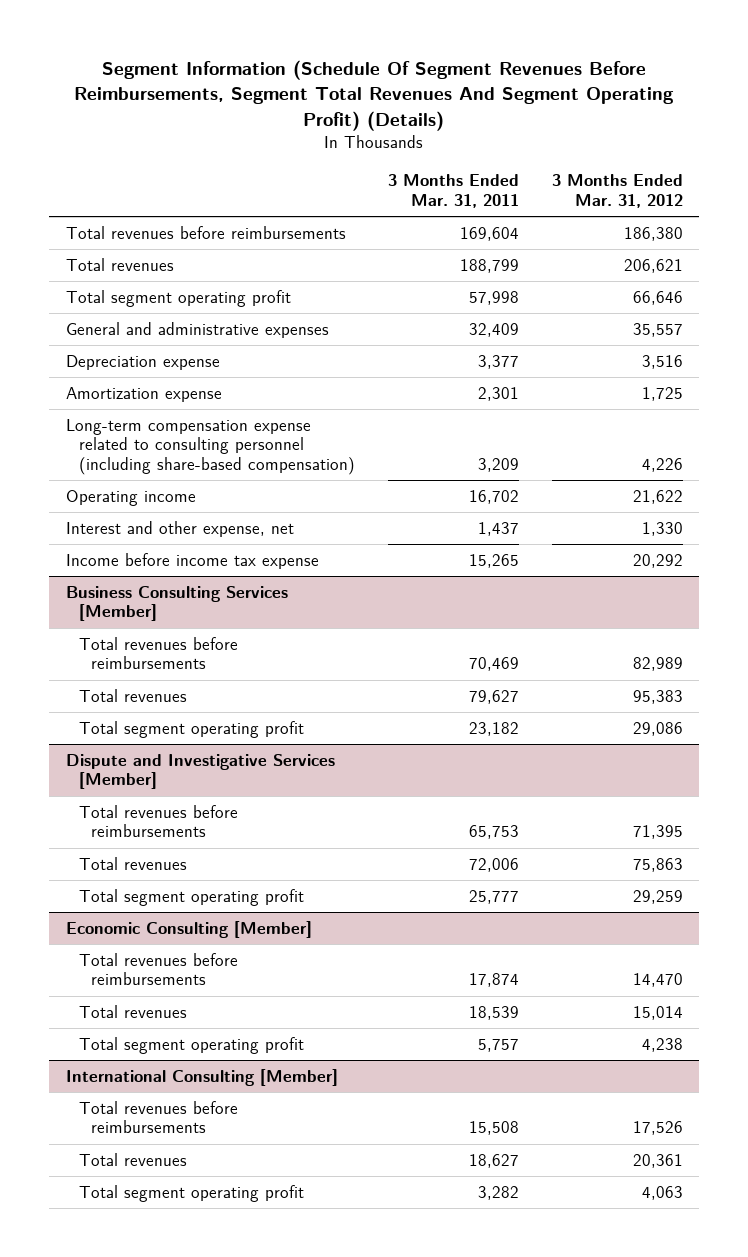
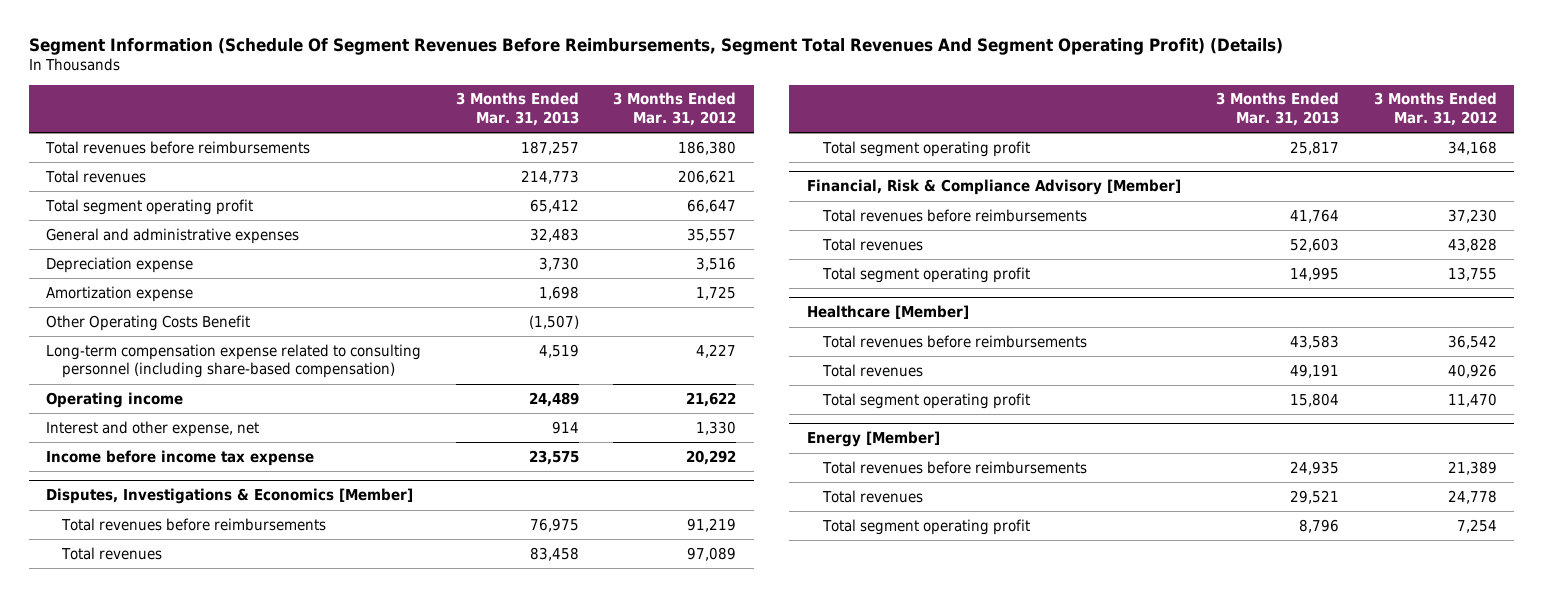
- | 3 Months Ended Mar. 31, 2011 | 3 Months Ended Mar. 31, 2012
+ | 3 Months Ended Mar. 31, 2013 | 3 Months Ended Mar. 31, 2012
- Total segment operating profit | 57,998 | 66,646
+ Total segment operating profit | 65,412 | 66,647
- Long-term compensation expense related to consulting personnel (including share-based compensation) | 3,209 | 4,226
+ Other Operating Costs Benefit | (1,507) |
+ Long-term compensation expense related to consulting personnel (including share-based compensation) | 4,519 | 4,227
- Business Consulting Services [Member]
- Total revenues before reimbursements | 70,469 | 82,989
- Total revenues | 79,627 | 95,383
- Total segment operating profit | 23,182 | 29,086
- Dispute and Investigative Services [Member]
- Total revenues before reimbursements | 65,753 | 71,395
- Total revenues | 72,006 | 75,863
- Total segment operating profit | 25,777 | 29,259
- Economic Consulting [Member]
- Total revenues before reimbursements | 17,874 | 14,470
- Total revenues | 18,539 | 15,014
- Total segment operating profit | 5,757 | 4,238
- International Consulting [Member]
- Total revenues before reimbursements | 15,508 | 17,526
- Total revenues | 18,627 | 20,361
- Total segment operating profit | 3,282 | 4,063
+ Disputes, Investigations & Economics [Member]
+ Total revenues before reimbursements | 76,975 | 91,219
+ Total revenues | 83,458 | 97,089
+ Total segment operating profit | 25,817 | 34,168
+ Financial, Risk & Compliance Advisory [Member]
+ Total revenues before reimbursements | 41,764 | 37,230
+ Total revenues | 52,603 | 43,828
+ Total segment operating profit | 14,995 | 13,755
+ Healthcare [Member]
+ Total revenues before reimbursements | 43,583 | 36,542
+ Total revenues | 49,191 | 40,926
+ Total segment operating profit | 15,804 | 11,470
+ Energy [Member]
+ Total revenues before reimbursements | 24,935 | 21,389
+ Total revenues | 29,521 | 24,778
+ Total segment operating profit | 8,796 | 7,254

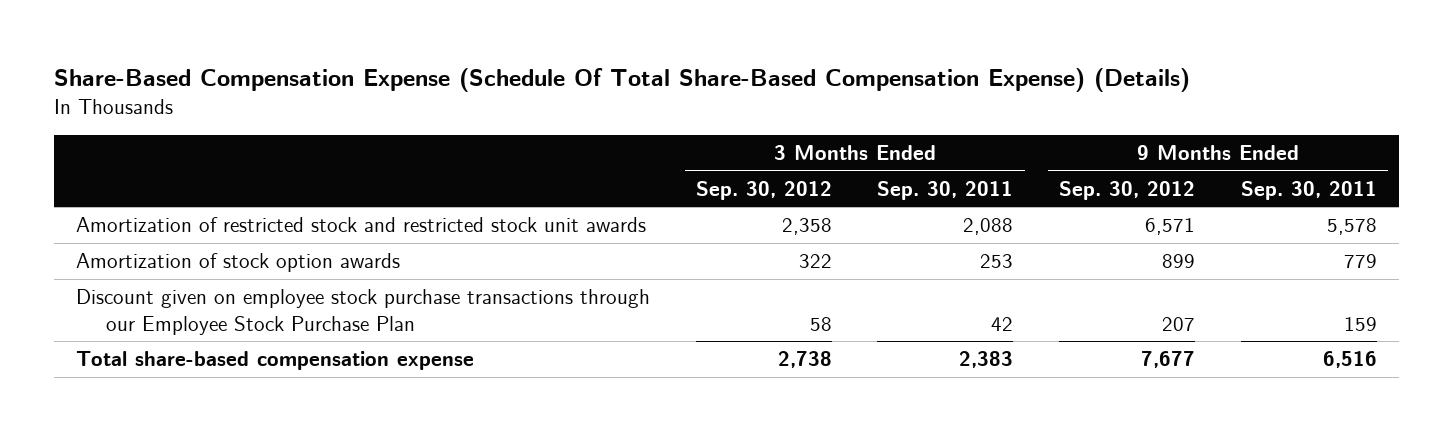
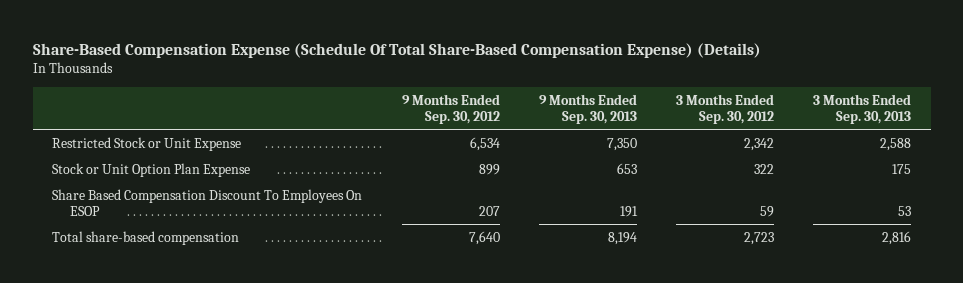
- | 3 Months Ended Sep. 30, 2012 | 3 Months Ended Sep. 30, 2011 | 9 Months Ended Sep. 30, 2012 | 9 Months Ended Sep. 30, 2011
+ | 9 Months Ended Sep. 30, 2012 | 9 Months Ended Sep. 30, 2013 | 3 Months Ended Sep. 30, 2012 | 3 Months Ended Sep. 30, 2013
- Amortization of restricted stock and restricted stock unit awards | 2,358 | 2,088 | 6,571 | 5,578
- Amortization of stock option awards | 322 | 253 | 899 | 779
- Discount given on employee stock purchase transactions through our Employee Stock Purchase Plan | 58 | 42 | 207 | 159
- Total share-based compensation expense | 2,738 | 2,383 | 7,677 | 6,516
+ Restricted Stock or Unit Expense | 6,534 | 7,350 | 2,342 | 2,588
+ Stock or Unit Option Plan Expense | 899 | 653 | 322 | 175
+ Share Based Compensation Discount To Employees On ESOP | 207 | 191 | 59 | 53
+ Total share-based compensation | 7,640 | 8,194 | 2,723 | 2,816

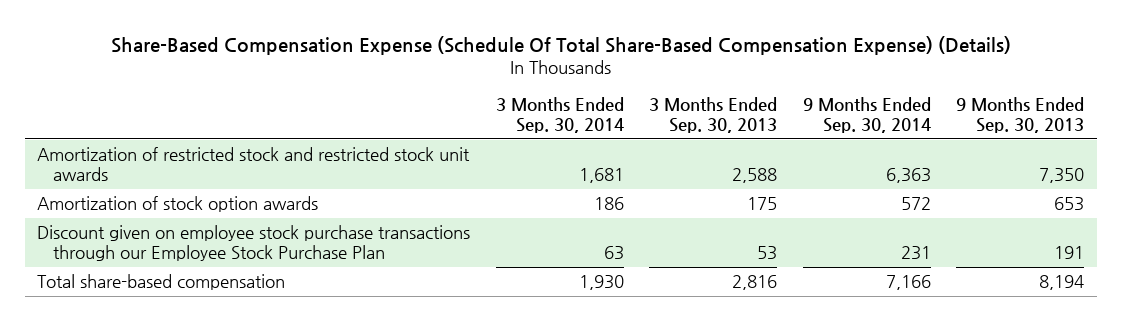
- | 9 Months Ended Sep. 30, 2012 | 9 Months Ended Sep. 30, 2013 | 3 Months Ended Sep. 30, 2012 | 3 Months Ended Sep. 30, 2013
+ | 3 Months Ended Sep. 30, 2014 | 3 Months Ended Sep. 30, 2013 | 9 Months Ended Sep. 30, 2014 | 9 Months Ended Sep. 30, 2013
- Restricted Stock or Unit Expense | 6,534 | 7,350 | 2,342 | 2,588
- Stock or Unit Option Plan Expense | 899 | 653 | 322 | 175
- Share Based Compensation Discount To Employees On ESOP | 207 | 191 | 59 | 53
+ Amortization of restricted stock and restricted stock unit awards | 1,681 | 2,588 | 6,363 | 7,350
+ Amortization of stock option awards | 186 | 175 | 572 | 653
+ Discount given on employee stock purchase transactions through our Employee Stock Purchase Plan | 63 | 53 | 231 | 191

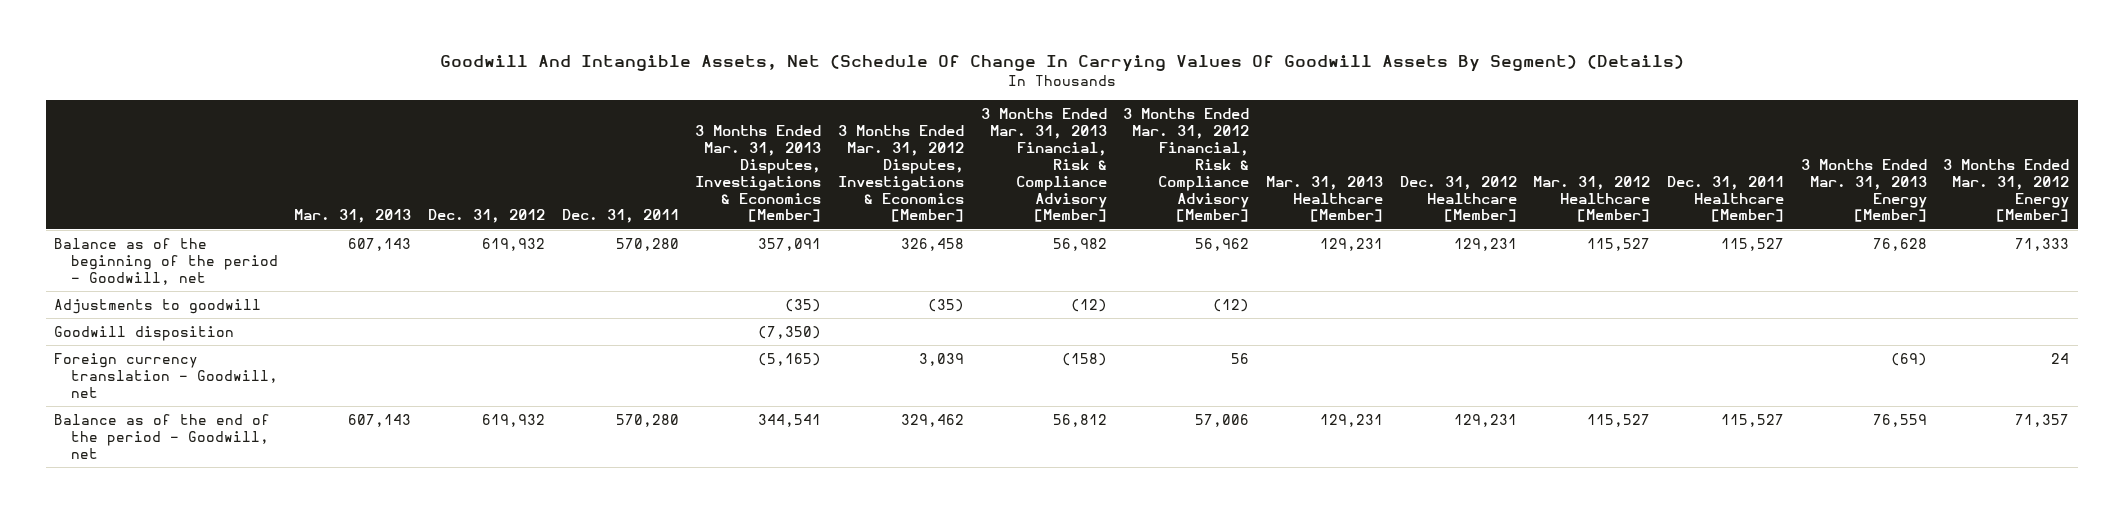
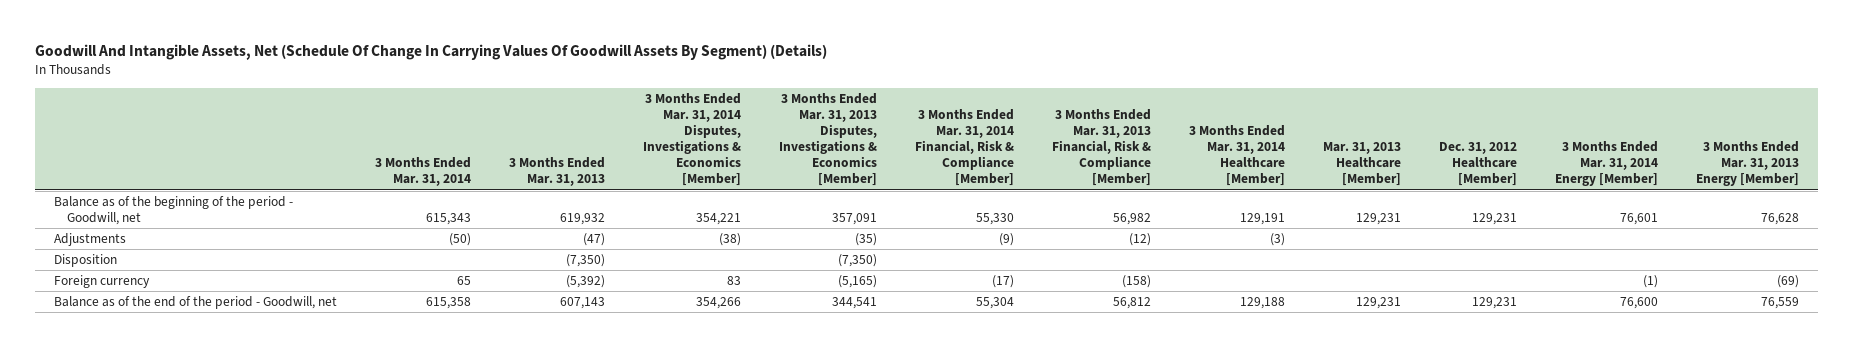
- | Mar. 31, 2013 | Dec. 31, 2012 | Dec. 31, 2011 | 3 Months Ended Mar. 31, 2013 Disputes, Investigations & Economics [Member] | 3 Months Ended Mar. 31, 2012 Disputes, Investigations & Economics [Member] | 3 Months Ended Mar. 31, 2013 Financial, Risk & Compliance Advisory [Member] | 3 Months Ended Mar. 31, 2012 Financial, Risk & Compliance Advisory [Member] | Mar. 31, 2013 Healthcare [Member] | Dec. 31, 2012 Healthcare [Member] | Mar. 31, 2012 Healthcare [Member] | Dec. 31, 2011 Healthcare [Member] | 3 Months Ended Mar. 31, 2013 Energy [Member] | 3 Months Ended Mar. 31, 2012 Energy [Member]
+ | 3 Months Ended Mar. 31, 2014 | 3 Months Ended Mar. 31, 2013 | 3 Months Ended Mar. 31, 2014 Disputes, Investigations & Economics [Member] | 3 Months Ended Mar. 31, 2013 Disputes, Investigations & Economics [Member] | 3 Months Ended Mar. 31, 2014 Financial, Risk & Compliance [Member] | 3 Months Ended Mar. 31, 2013 Financial, Risk & Compliance [Member] | 3 Months Ended Mar. 31, 2014 Healthcare [Member] | Mar. 31, 2013 Healthcare [Member] | Dec. 31, 2012 Healthcare [Member] | 3 Months Ended Mar. 31, 2014 Energy [Member] | 3 Months Ended Mar. 31, 2013 Energy [Member]
- Adjustments to goodwill | | | | (35) | (35) | (12) | (12) | | | | | |
- Goodwill disposition | | | | (7,350) | | | | | | | | |
- Foreign currency translation - Goodwill, net | | | | (5,165) | 3,039 | (158) | 56 | | | | | (69) | 24
+ Adjustments | (50) | (47) | (38) | (35) | (9) | (12) | (3) | | | |
+ Disposition | | (7,350) | | (7,350) | | | | | | |
+ Foreign currency | 65 | (5,392) | 83 | (5,165) | (17) | (158) | | | | (1) | (69)

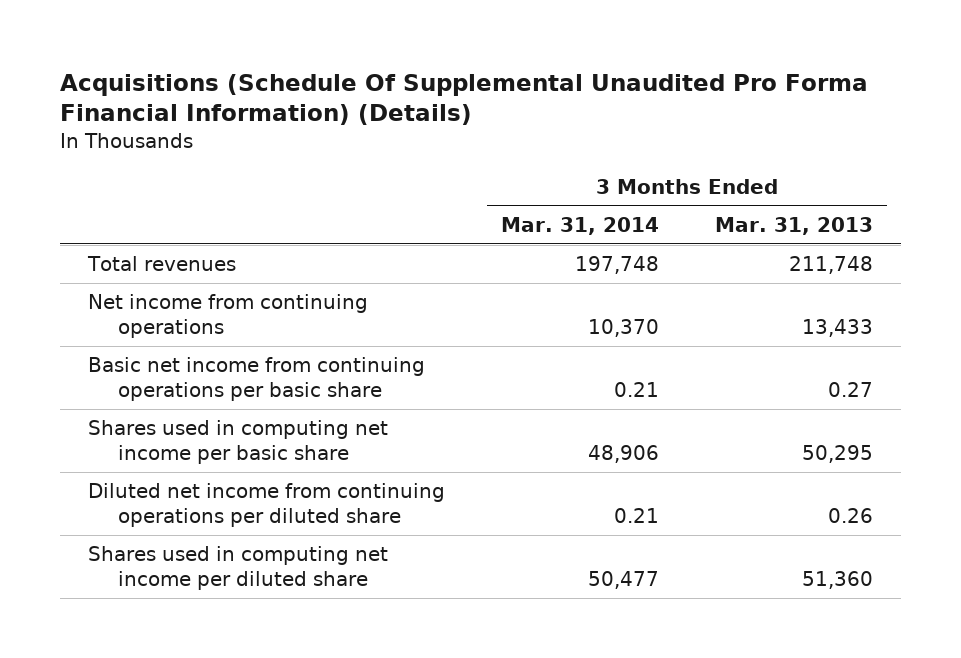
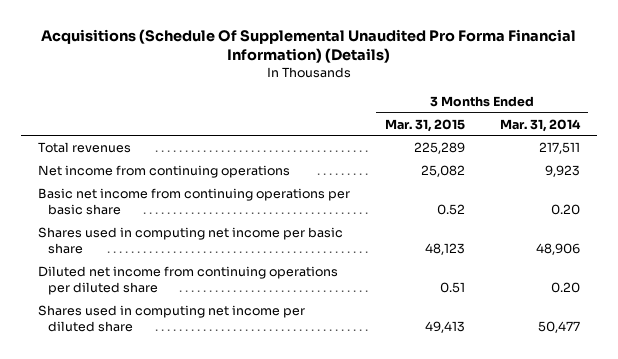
- | 3 Months Ended Mar. 31, 2014 | 3 Months Ended Mar. 31, 2013
+ | 3 Months Ended Mar. 31, 2015 | 3 Months Ended Mar. 31, 2014
- Total revenues | 197,748 | 211,748
- Net income from continuing operations | 10,370 | 13,433
- Basic net income from continuing operations per basic share | 0.21 | 0.27
+ Total revenues | 225,289 | 217,511
+ Net income from continuing operations | 25,082 | 9,923
+ Basic net income from continuing operations per basic share | 0.52 | 0.20
- Diluted net income from continuing operations per diluted share | 0.21 | 0.26
+ Diluted net income from continuing operations per diluted share | 0.51 | 0.20

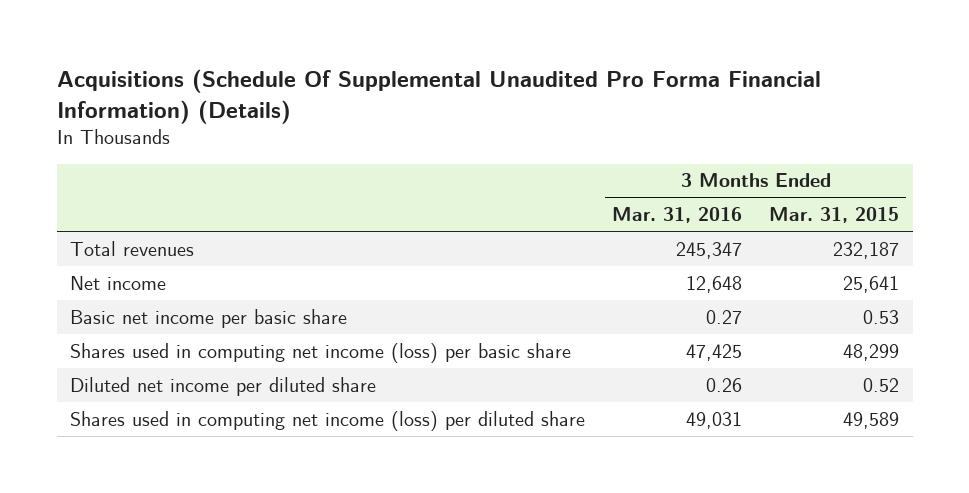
- | 3 Months Ended Mar. 31, 2015 | 3 Months Ended Mar. 31, 2014
+ | 3 Months Ended Mar. 31, 2016 | 3 Months Ended Mar. 31, 2015
- Total revenues | 225,289 | 217,511
- Net income from continuing operations | 25,082 | 9,923
- Basic net income from continuing operations per basic share | 0.52 | 0.20
- Shares used in computing net income per basic share | 48,123 | 48,906
- Diluted net income from continuing operations per diluted share | 0.51 | 0.20
- Shares used in computing net income per diluted share | 49,413 | 50,477
+ Total revenues | 245,347 | 232,187
+ Net income | 12,648 | 25,641
+ Basic net income per basic share | 0.27 | 0.53
+ Shares used in computing net income (loss) per basic share | 47,425 | 48,299
+ Diluted net income per diluted share | 0.26 | 0.52
+ Shares used in computing net income (loss) per diluted share | 49,031 | 49,589

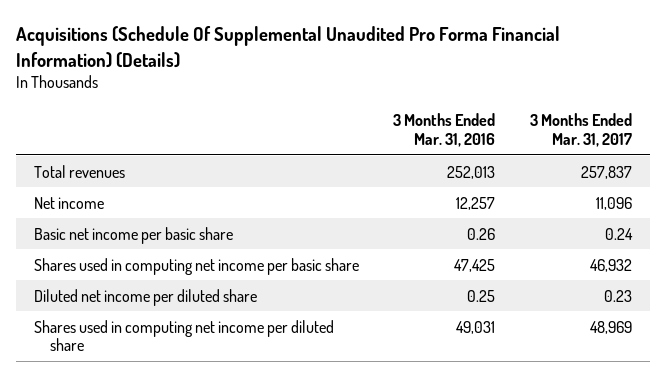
- | 3 Months Ended Mar. 31, 2016 | 3 Months Ended Mar. 31, 2015
+ | 3 Months Ended Mar. 31, 2016 | 3 Months Ended Mar. 31, 2017
- Total revenues | 245,347 | 232,187
- Net income | 12,648 | 25,641
- Basic net income per basic share | 0.27 | 0.53
- Shares used in computing net income (loss) per basic share | 47,425 | 48,299
- Diluted net income per diluted share | 0.26 | 0.52
- Shares used in computing net income (loss) per diluted share | 49,031 | 49,589
+ Total revenues | 252,013 | 257,837
+ Net income | 12,257 | 11,096
+ Basic net income per basic share | 0.26 | 0.24
+ Shares used in computing net income per basic share | 47,425 | 46,932
+ Diluted net income per diluted share | 0.25 | 0.23
+ Shares used in computing net income per diluted share | 49,031 | 48,969

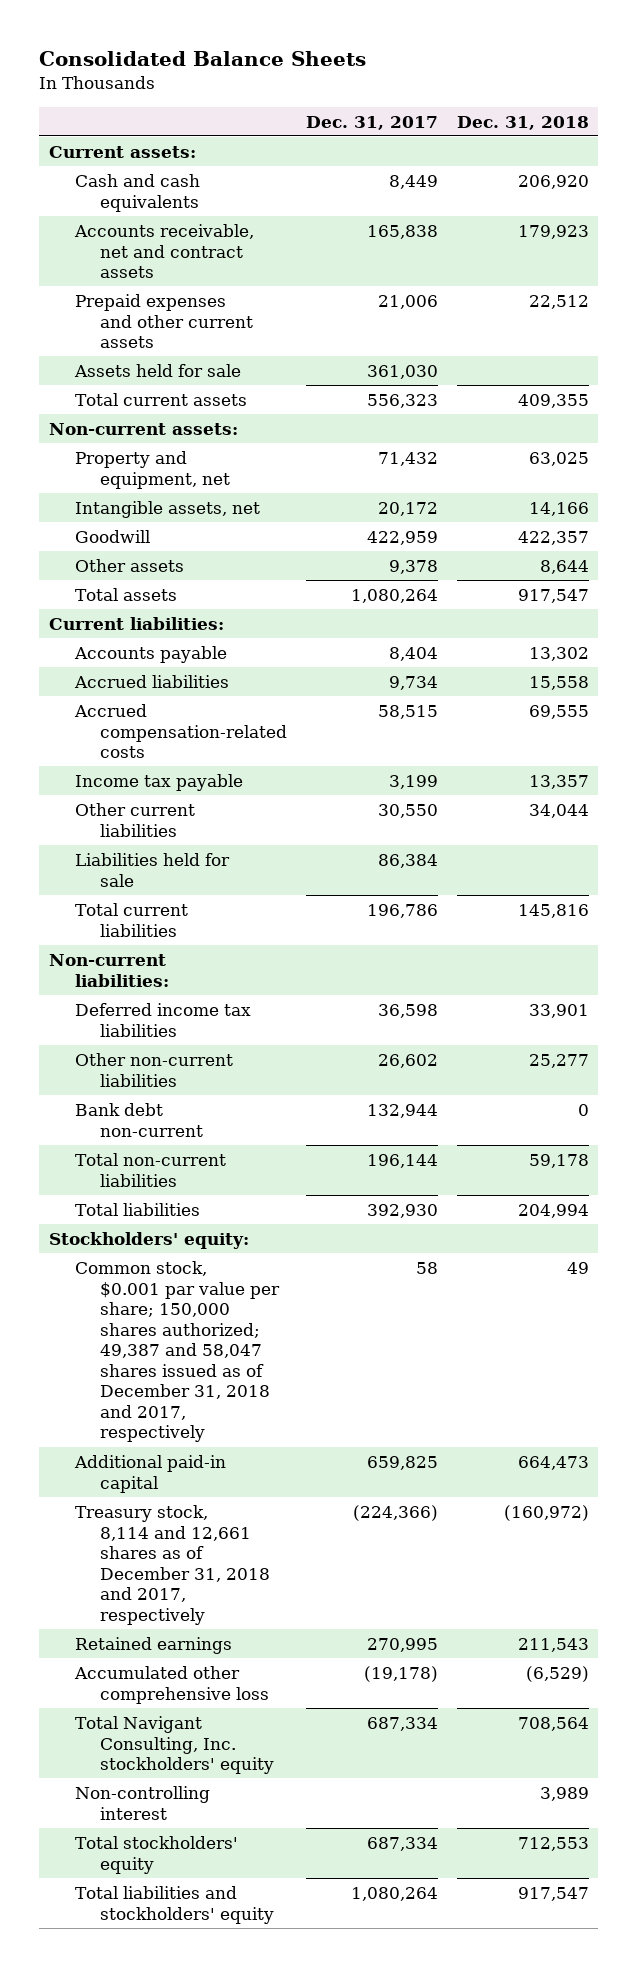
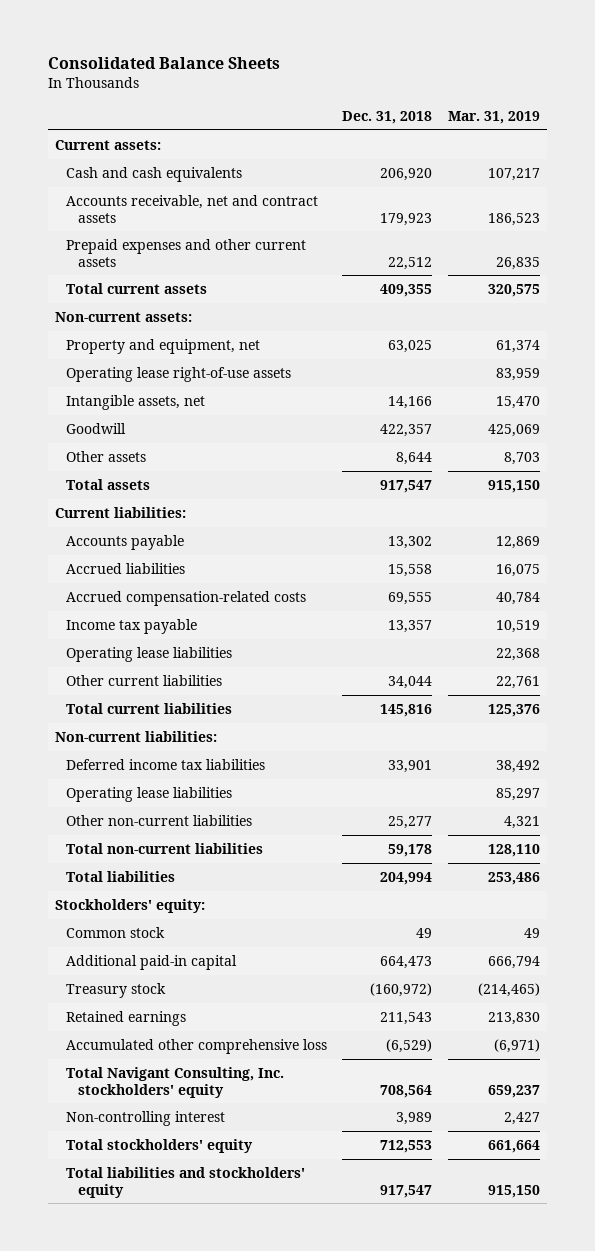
- | Dec. 31, 2017 | Dec. 31, 2018
+ | Dec. 31, 2018 | Mar. 31, 2019
- Assets held for sale | 361,030 |
+ Operating lease right-of-use assets | | 83,959
+ Operating lease liabilities | | 22,368
- Liabilities held for sale | 86,384 |
+ Operating lease liabilities | | 85,297
- Bank debt non-current | 132,944 | 0
- Common stock, $0.001 par value per share; 150,000 shares authorized; 49,387 and 58,047 shares issued as of December 31, 2018 and 2017, respectively | 58 | 49
+ Common stock | 49 | 49
- Treasury stock, 8,114 and 12,661 shares as of December 31, 2018 and 2017, respectively | (224,366) | (160,972)
+ Treasury stock | (160,972) | (214,465)

